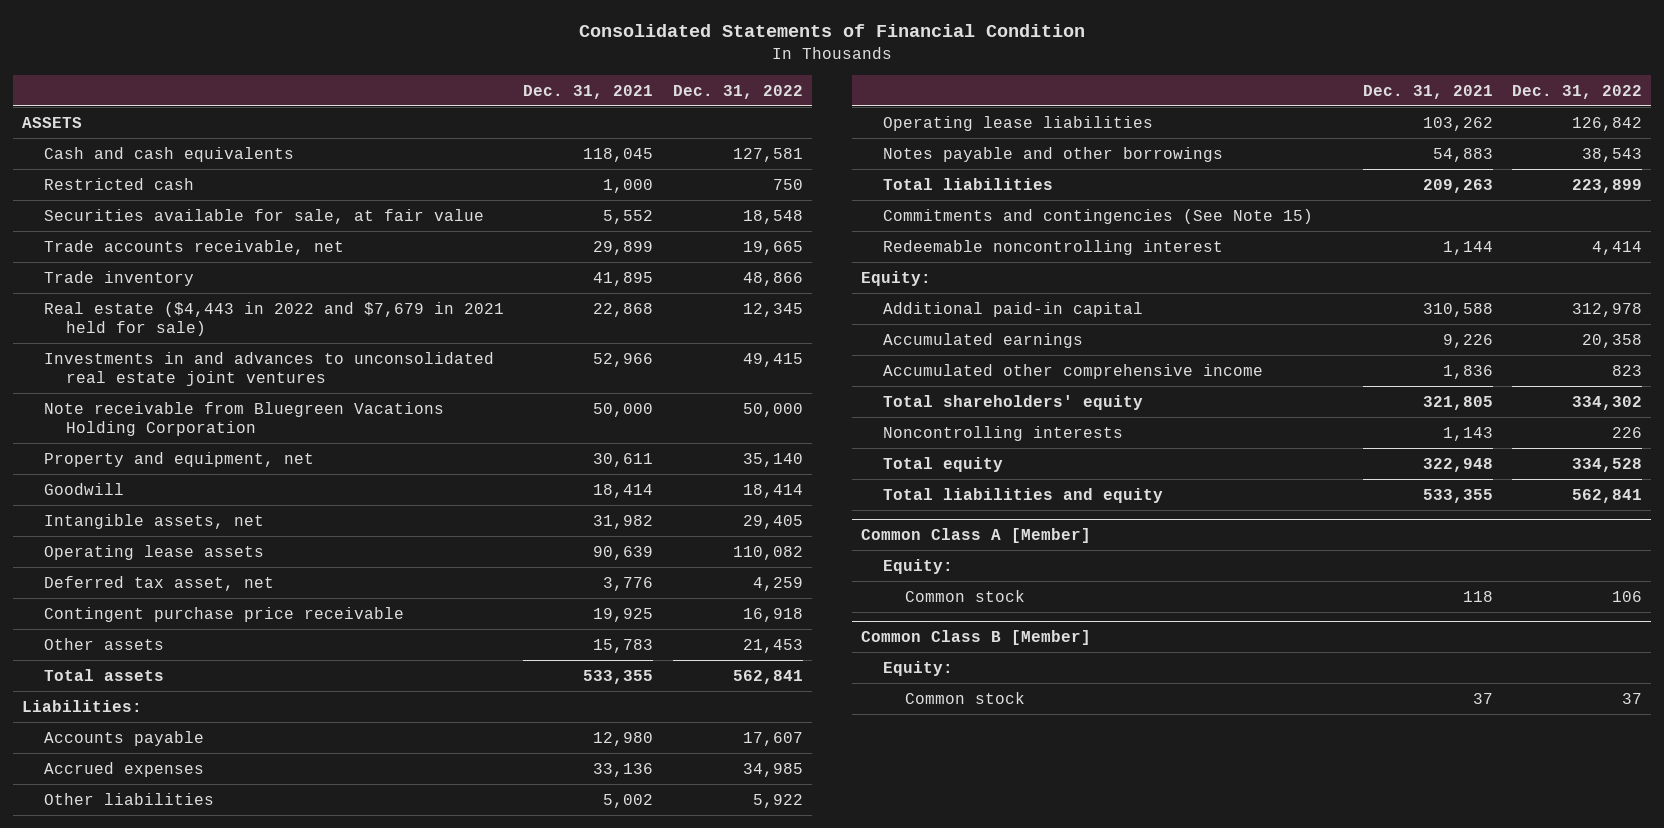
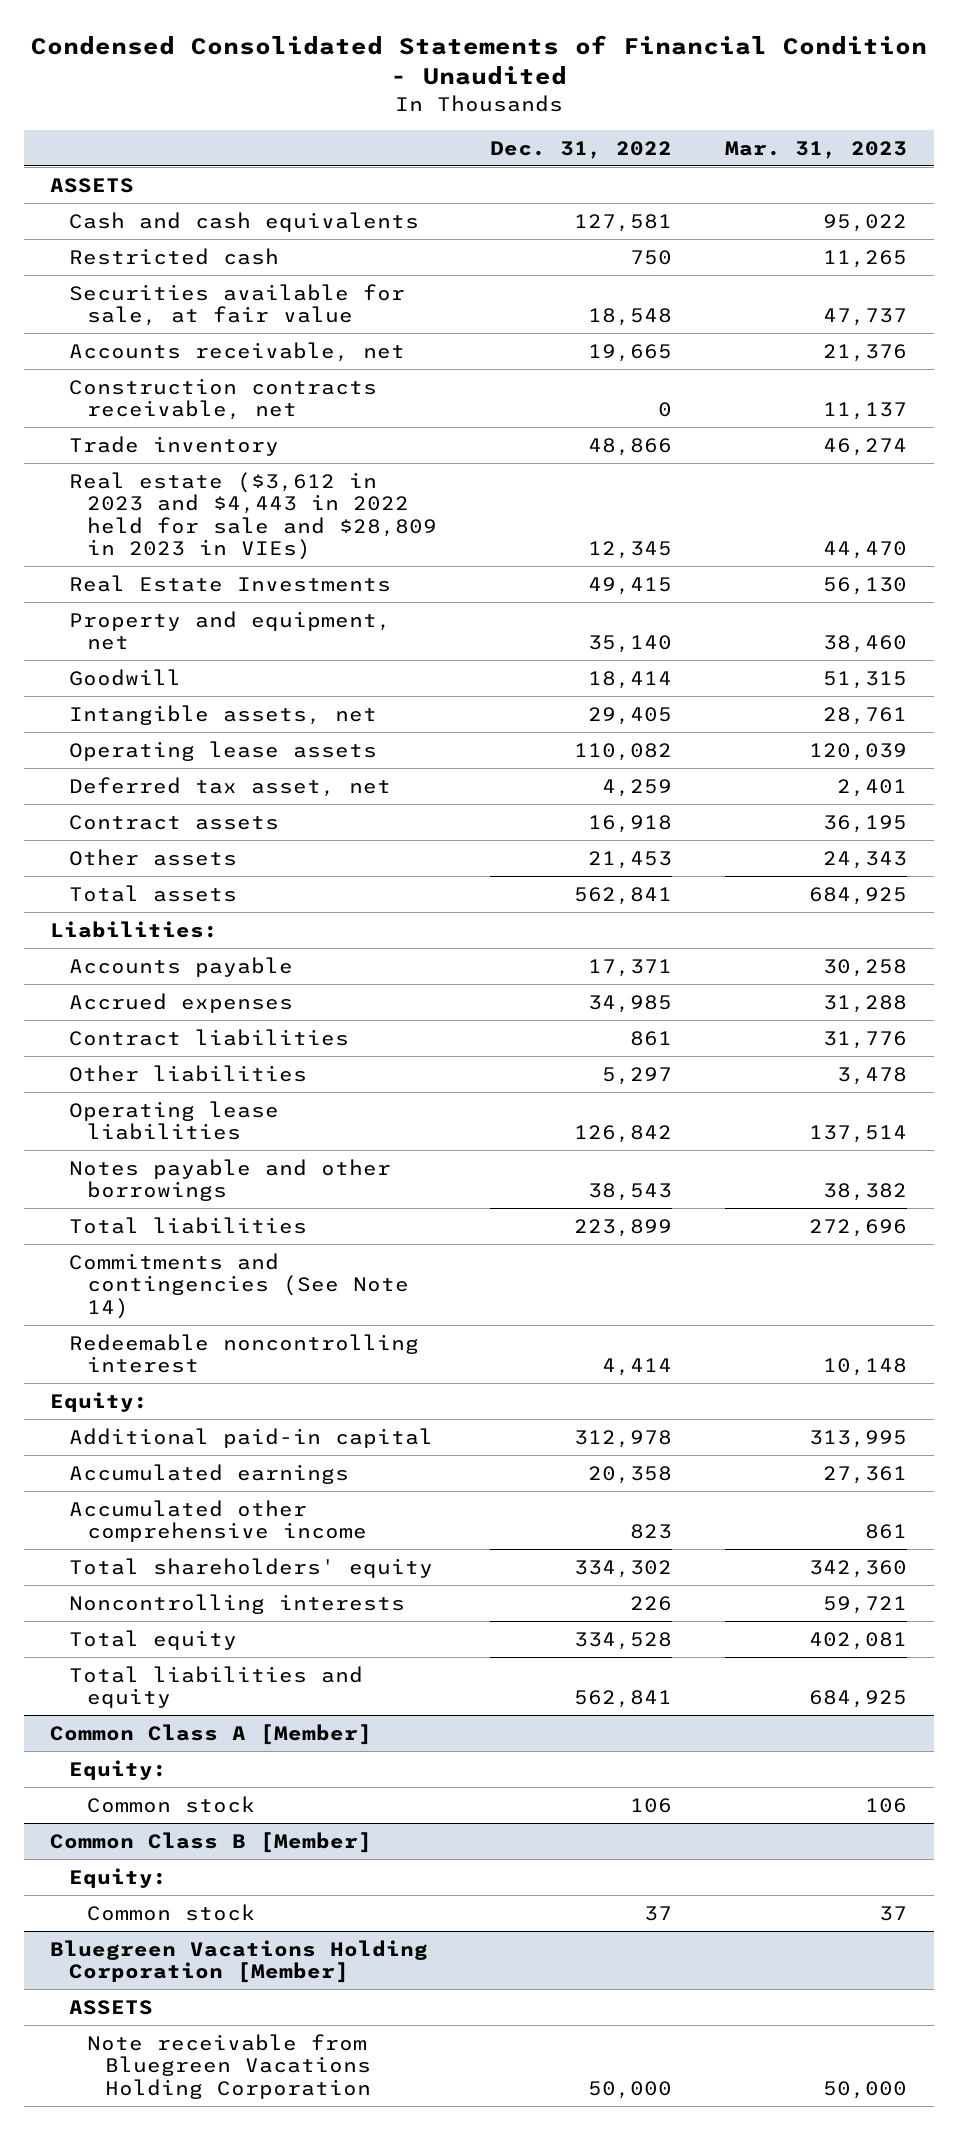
- Consolidated Statements of Financial Condition
+ Condensed Consolidated Statements of Financial Condition - Unaudited
- | Dec. 31, 2021 | Dec. 31, 2022
+ | Dec. 31, 2022 | Mar. 31, 2023
- Trade accounts receivable, net | 29,899 | 19,665
+ Accounts receivable, net | 19,665 | 21,376
+ Construction contracts receivable, net | 0 | 11,137
- Real estate ($4,443 in 2022 and $7,679 in 2021 held for sale) | 22,868 | 12,345
- Investments in and advances to unconsolidated real estate joint ventures | 52,966 | 49,415
- Note receivable from Bluegreen Vacations Holding Corporation | 50,000 | 50,000
+ Real estate ($3,612 in 2023 and $4,443 in 2022 held for sale and $28,809 in 2023 in VIEs) | 12,345 | 44,470
+ Real Estate Investments | 49,415 | 56,130
- Contingent purchase price receivable | 19,925 | 16,918
+ Contract assets | 16,918 | 36,195
- Accounts payable | 12,980 | 17,607
+ Accounts payable | 17,371 | 30,258
- Other liabilities | 5,002 | 5,922
+ Contract liabilities | 861 | 31,776
+ Other liabilities | 5,297 | 3,478
- Commitments and contingencies (See Note 15)
+ Commitments and contingencies (See Note 14)
+ Bluegreen Vacations Holding Corporation [Member]
+ ASSETS
+ Note receivable from Bluegreen Vacations Holding Corporation | 50,000 | 50,000

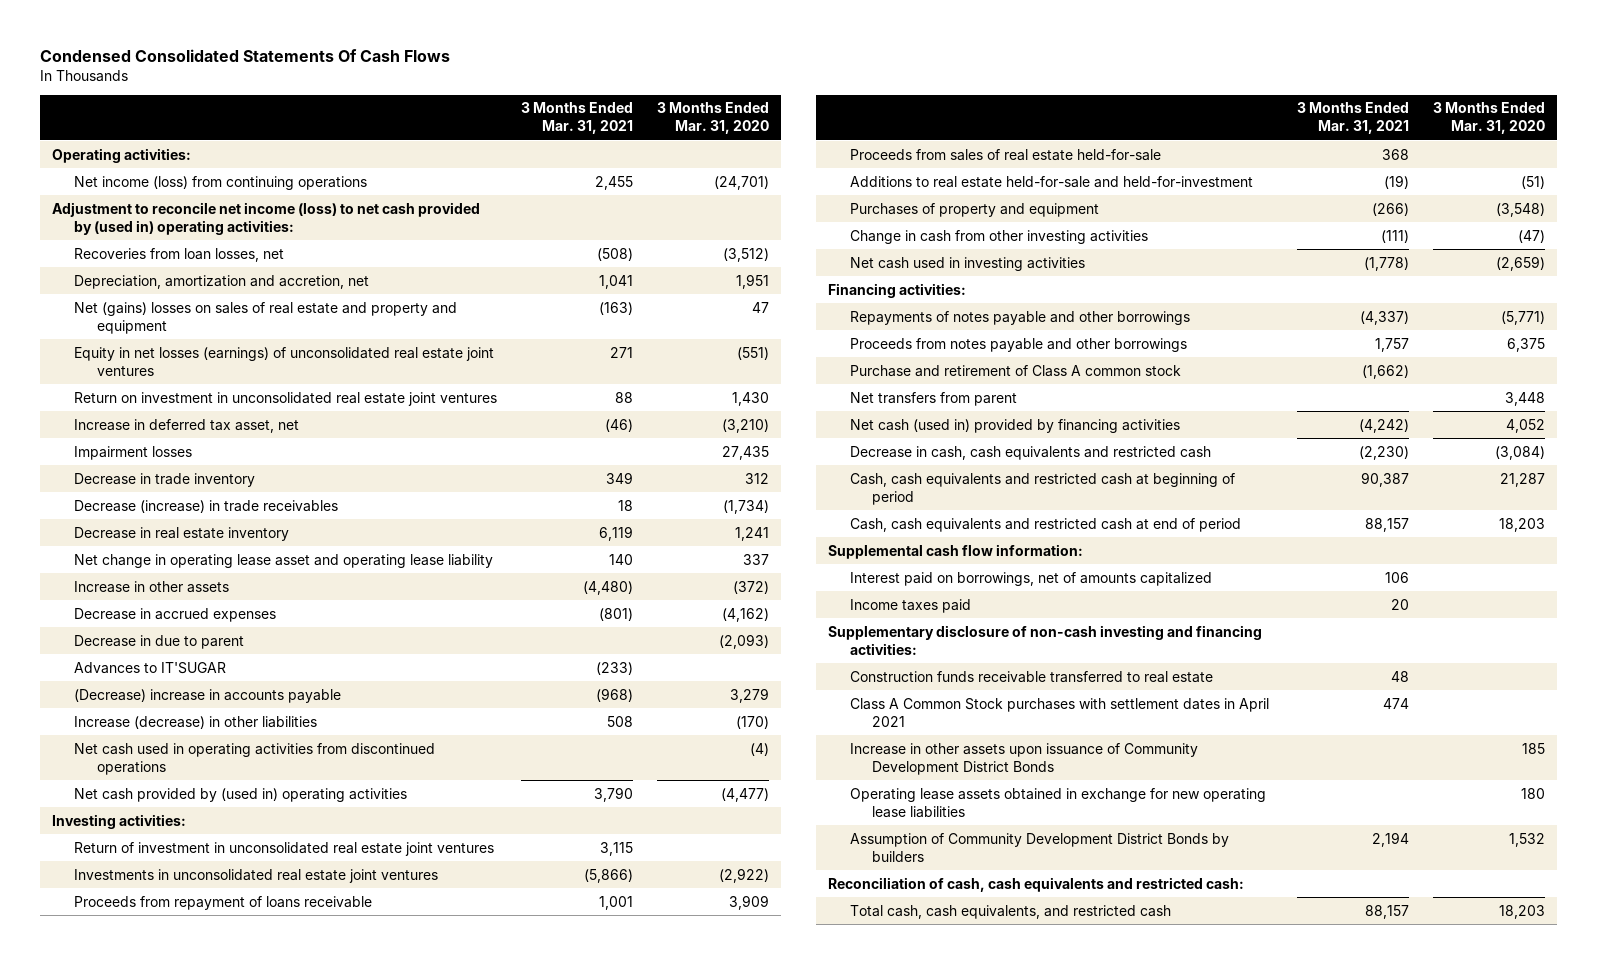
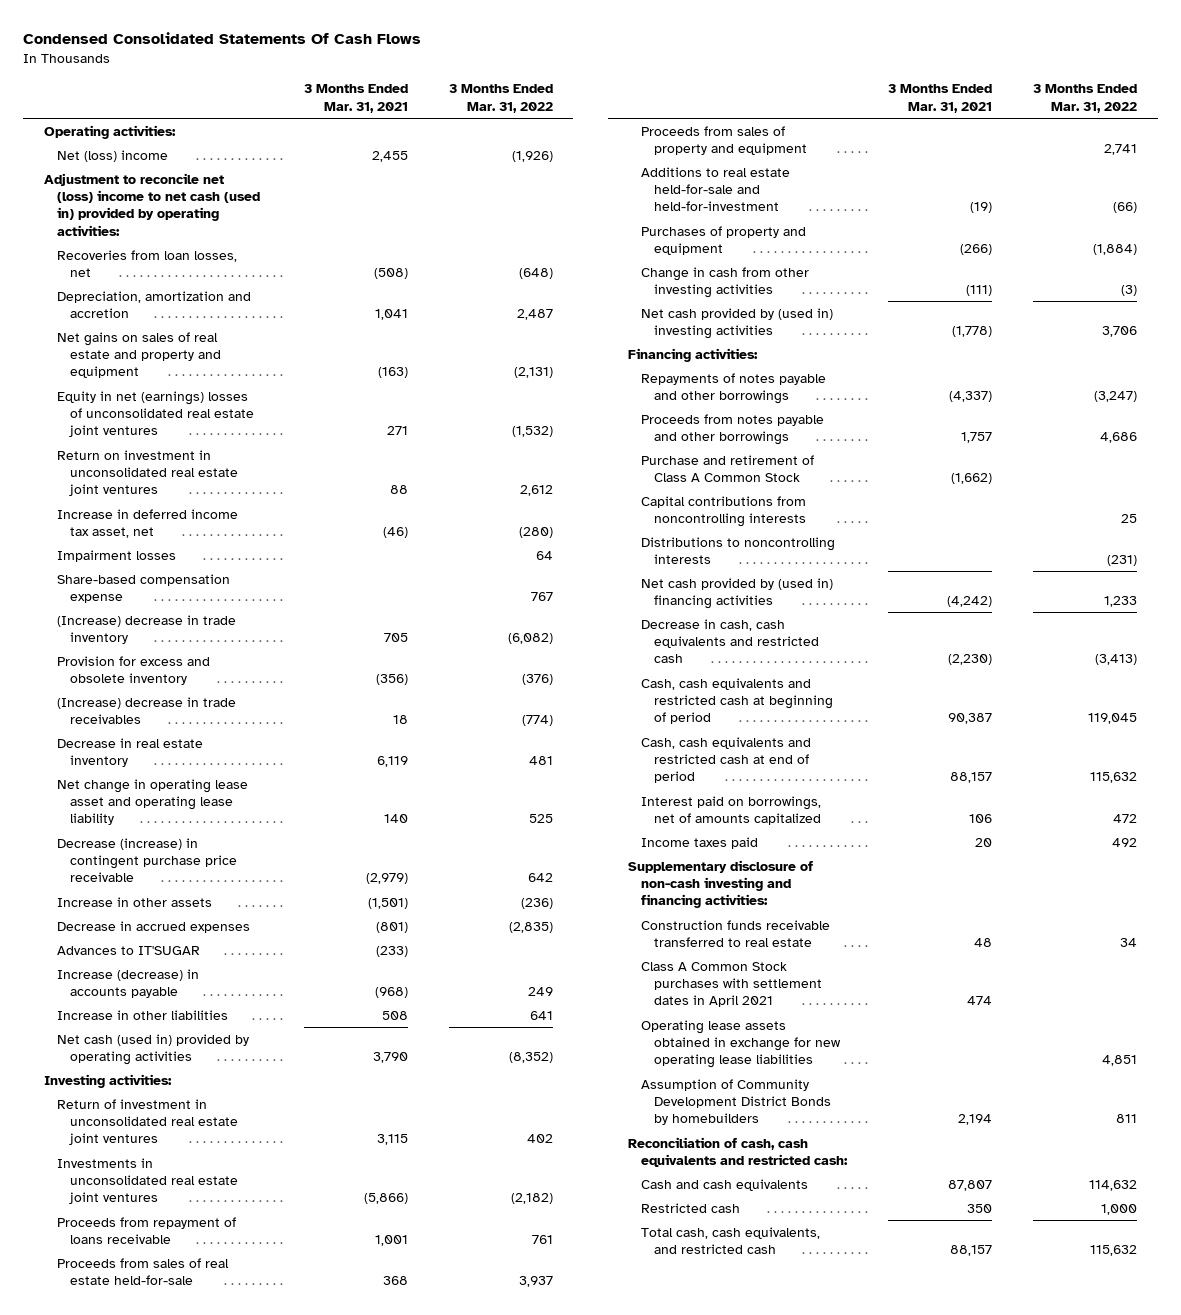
- | 3 Months Ended Mar. 31, 2021 | 3 Months Ended Mar. 31, 2020
+ | 3 Months Ended Mar. 31, 2021 | 3 Months Ended Mar. 31, 2022
- Net income (loss) from continuing operations | 2,455 | (24,701)
- Adjustment to reconcile net income (loss) to net cash provided by (used in) operating activities:
+ Net (loss) income | 2,455 | (1,926)
+ Adjustment to reconcile net (loss) income to net cash (used in) provided by operating activities:
- Depreciation, amortization and accretion, net | 1,041 | 1,951
- Net (gains) losses on sales of real estate and property and equipment | (163) | 47
- Equity in net losses (earnings) of unconsolidated real estate joint ventures | 271 | (551)
+ Depreciation, amortization and accretion | 1,041 | 2,487
+ Net gains on sales of real estate and property and equipment | (163) | (2,131)
+ Equity in net (earnings) losses of unconsolidated real estate joint ventures | 271 | (1,532)
- Increase in deferred tax asset, net | (46) | (3,210)
+ Increase in deferred income tax asset, net | (46) | (280)
- Decrease in trade inventory | 349 | 312
- Decrease (increase) in trade receivables | 18 | (1,734)
+ Share-based compensation expense | | 767
+ (Increase) decrease in trade inventory | 705 | (6,082)
+ Provision for excess and obsolete inventory | (356) | (376)
+ (Increase) decrease in trade receivables | 18 | (774)
- Increase in other assets | (4,480) | (372)
+ Decrease (increase) in contingent purchase price receivable | (2,979) | 642
+ Increase in other assets | (1,501) | (236)
- Decrease in due to parent | | (2,093)
- (Decrease) increase in accounts payable | (968) | 3,279
- Increase (decrease) in other liabilities | 508 | (170)
- Net cash used in operating activities from discontinued operations | | (4)
- Net cash provided by (used in) operating activities | 3,790 | (4,477)
+ Increase (decrease) in accounts payable | (968) | 249
+ Increase in other liabilities | 508 | 641
+ Net cash (used in) provided by operating activities | 3,790 | (8,352)
+ Proceeds from sales of property and equipment | | 2,741
- Net cash used in investing activities | (1,778) | (2,659)
+ Net cash provided by (used in) investing activities | (1,778) | 3,706
- Purchase and retirement of Class A common stock | (1,662) |
- Net transfers from parent | | 3,448
- Net cash (used in) provided by financing activities | (4,242) | 4,052
+ Purchase and retirement of Class A Common Stock | (1,662) |
+ Capital contributions from noncontrolling interests | | 25
+ Distributions to noncontrolling interests | | (231)
+ Net cash provided by (used in) financing activities | (4,242) | 1,233
- Supplemental cash flow information:
- Increase in other assets upon issuance of Community Development District Bonds | | 185
- Assumption of Community Development District Bonds by builders | 2,194 | 1,532
+ Assumption of Community Development District Bonds by homebuilders | 2,194 | 811
+ Cash and cash equivalents | 87,807 | 114,632
+ Restricted cash | 350 | 1,000

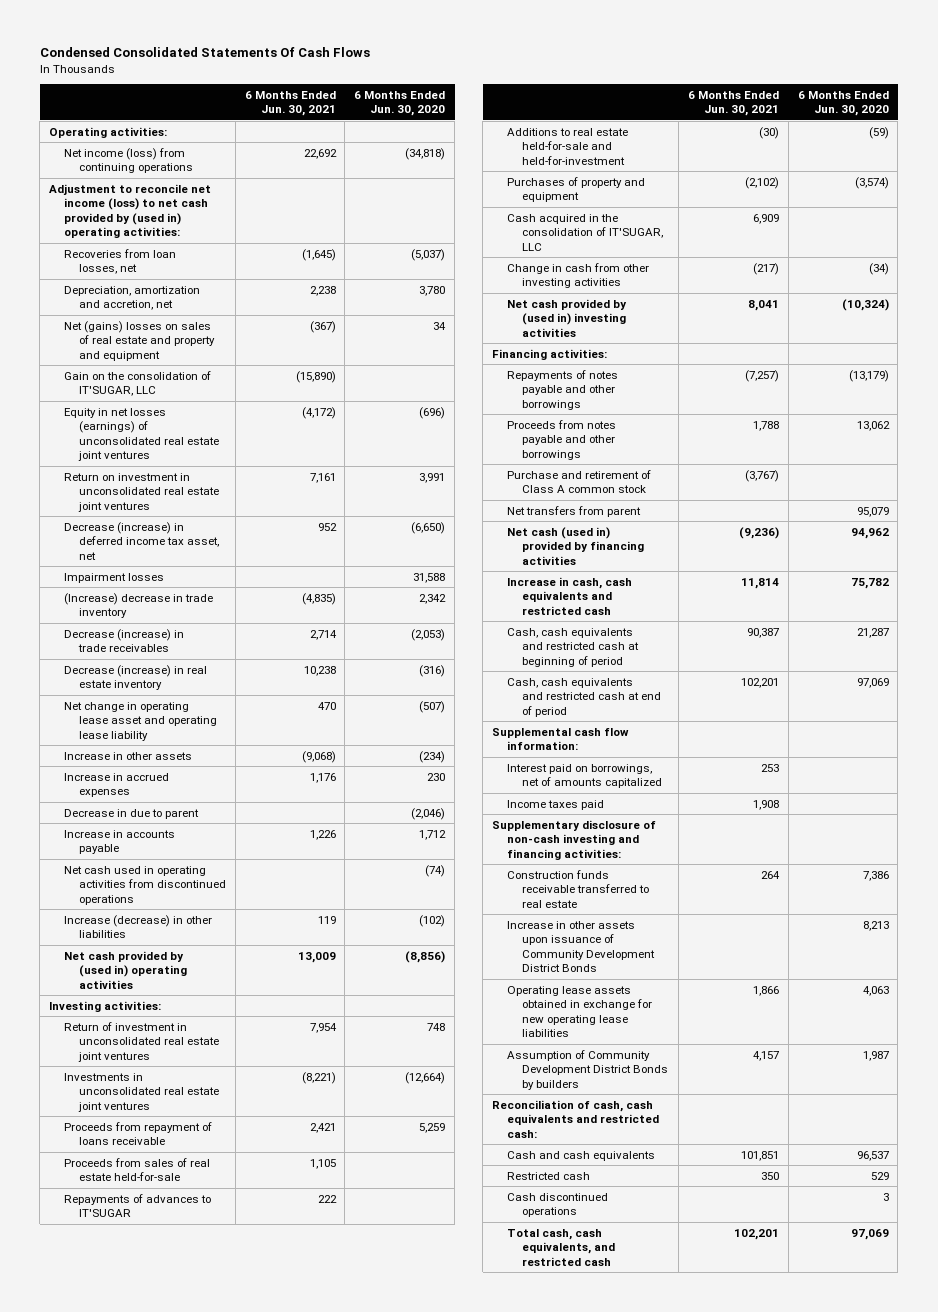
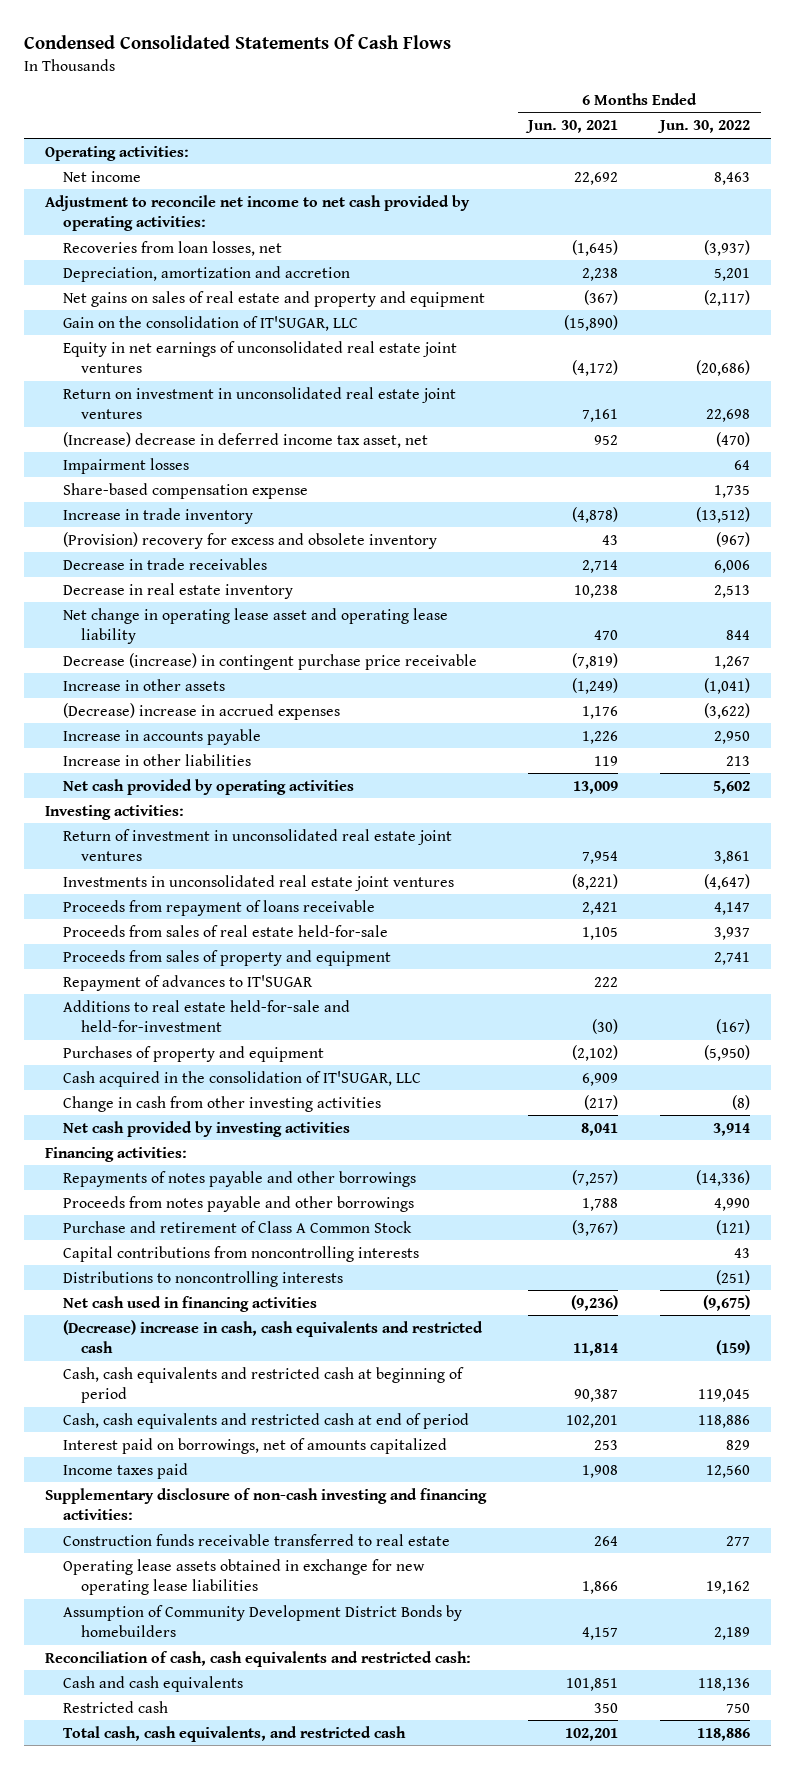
- | 6 Months Ended Jun. 30, 2021 | 6 Months Ended Jun. 30, 2020
+ | 6 Months Ended Jun. 30, 2021 | 6 Months Ended Jun. 30, 2022
- Net income (loss) from continuing operations | 22,692 | (34,818)
- Adjustment to reconcile net income (loss) to net cash provided by (used in) operating activities:
+ Net income | 22,692 | 8,463
+ Adjustment to reconcile net income to net cash provided by operating activities:
- Depreciation, amortization and accretion, net | 2,238 | 3,780
- Net (gains) losses on sales of real estate and property and equipment | (367) | 34
+ Depreciation, amortization and accretion | 2,238 | 5,201
+ Net gains on sales of real estate and property and equipment | (367) | (2,117)
- Equity in net losses (earnings) of unconsolidated real estate joint ventures | (4,172) | (696)
+ Equity in net earnings of unconsolidated real estate joint ventures | (4,172) | (20,686)
- Decrease (increase) in deferred income tax asset, net | 952 | (6,650)
+ (Increase) decrease in deferred income tax asset, net | 952 | (470)
- (Increase) decrease in trade inventory | (4,835) | 2,342
- Decrease (increase) in trade receivables | 2,714 | (2,053)
- Decrease (increase) in real estate inventory | 10,238 | (316)
+ Share-based compensation expense | | 1,735
+ Increase in trade inventory | (4,878) | (13,512)
+ (Provision) recovery for excess and obsolete inventory | 43 | (967)
+ Decrease in trade receivables | 2,714 | 6,006
+ Decrease in real estate inventory | 10,238 | 2,513
- Increase in other assets | (9,068) | (234)
- Increase in accrued expenses | 1,176 | 230
- Decrease in due to parent | | (2,046)
+ Decrease (increase) in contingent purchase price receivable | (7,819) | 1,267
+ Increase in other assets | (1,249) | (1,041)
+ (Decrease) increase in accrued expenses | 1,176 | (3,622)
- Net cash used in operating activities from discontinued operations | | (74)
- Increase (decrease) in other liabilities | 119 | (102)
- Net cash provided by (used in) operating activities | 13,009 | (8,856)
+ Increase in other liabilities | 119 | 213
+ Net cash provided by operating activities | 13,009 | 5,602
- Repayments of advances to IT'SUGAR | 222 |
+ Proceeds from sales of property and equipment | | 2,741
+ Repayment of advances to IT'SUGAR | 222 |
- Net cash provided by (used in) investing activities | 8,041 | (10,324)
+ Net cash provided by investing activities | 8,041 | 3,914
- Purchase and retirement of Class A common stock | (3,767) |
- Net transfers from parent | | 95,079
- Net cash (used in) provided by financing activities | (9,236) | 94,962
- Increase in cash, cash equivalents and restricted cash | 11,814 | 75,782
+ Purchase and retirement of Class A Common Stock | (3,767) | (121)
+ Capital contributions from noncontrolling interests | | 43
+ Distributions to noncontrolling interests | | (251)
+ Net cash used in financing activities | (9,236) | (9,675)
+ (Decrease) increase in cash, cash equivalents and restricted cash | 11,814 | (159)
- Supplemental cash flow information:
- Increase in other assets upon issuance of Community Development District Bonds | | 8,213
- Assumption of Community Development District Bonds by builders | 4,157 | 1,987
+ Assumption of Community Development District Bonds by homebuilders | 4,157 | 2,189
- Cash discontinued operations | | 3

